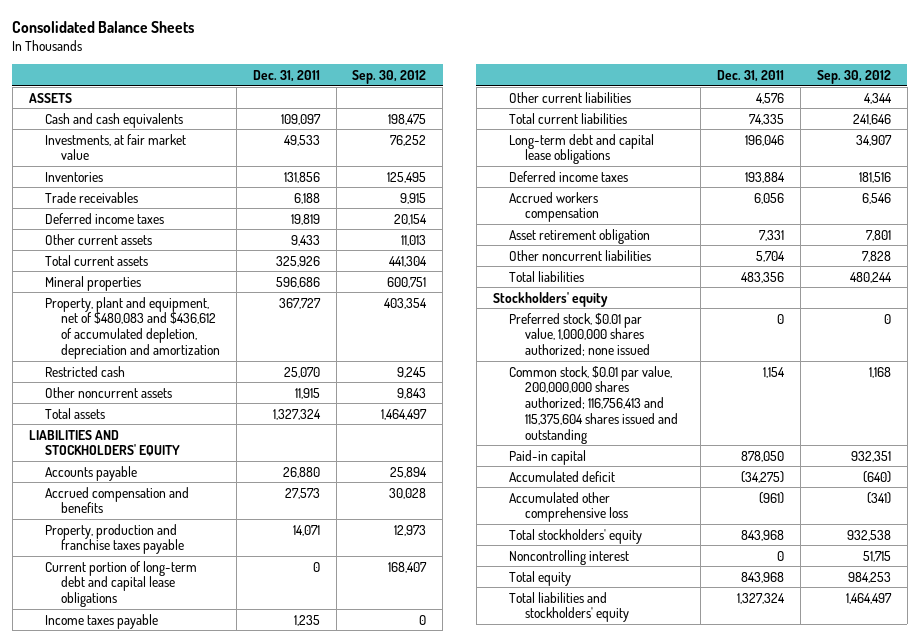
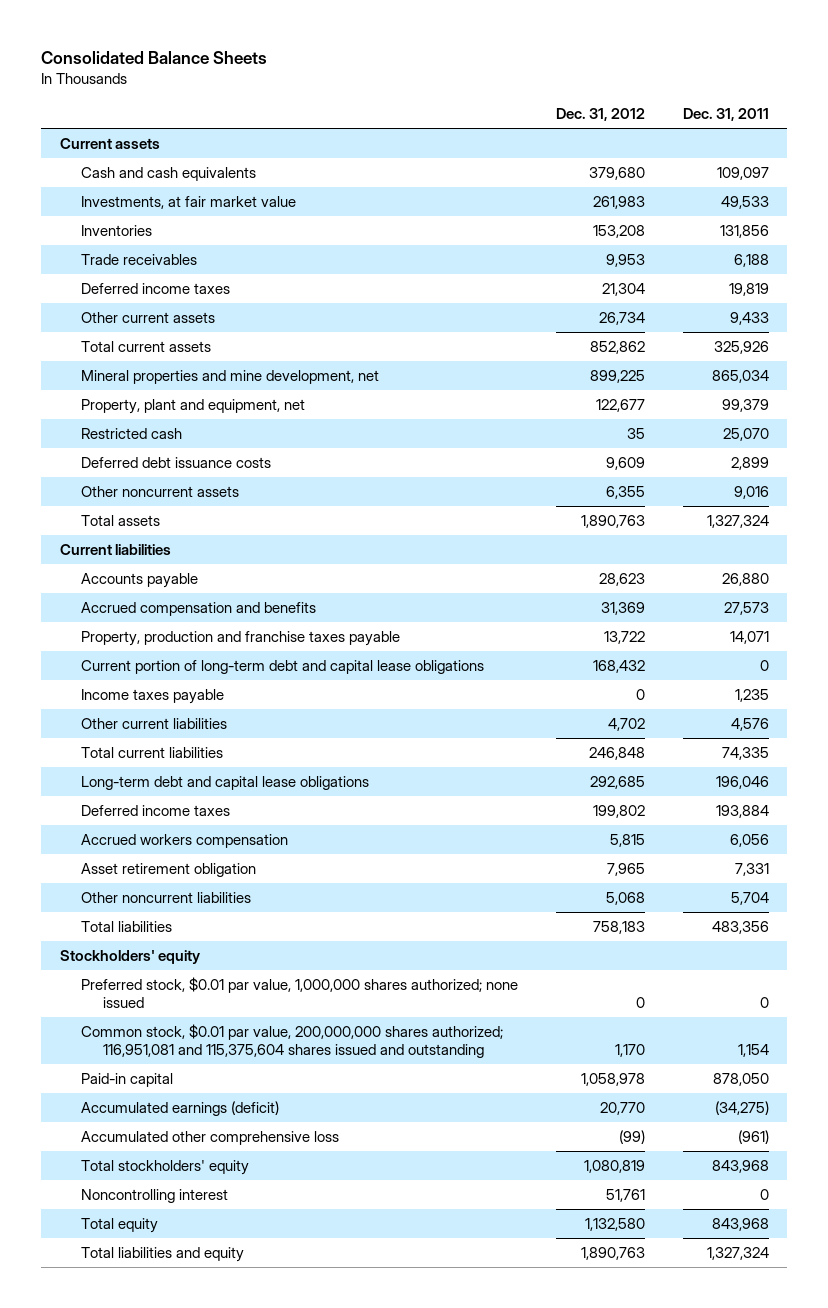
- | Dec. 31, 2011 | Sep. 30, 2012
+ | Dec. 31, 2012 | Dec. 31, 2011
- ASSETS
+ Current assets
- Mineral properties | 596,686 | 600,751
- Property, plant and equipment, net of $480,083 and $436,612 of accumulated depletion, depreciation and amortization | 367,727 | 403,354
+ Mineral properties and mine development, net | 899,225 | 865,034
+ Property, plant and equipment, net | 122,677 | 99,379
- Other noncurrent assets | 11,915 | 9,843
+ Deferred debt issuance costs | 9,609 | 2,899
+ Other noncurrent assets | 6,355 | 9,016
- LIABILITIES AND STOCKHOLDERS' EQUITY
+ Current liabilities
- Common stock, $0.01 par value, 200,000,000 shares authorized; 116,756,413 and 115,375,604 shares issued and outstanding | 1,154 | 1,168
+ Common stock, $0.01 par value, 200,000,000 shares authorized; 116,951,081 and 115,375,604 shares issued and outstanding | 1,170 | 1,154
- Accumulated deficit | (34,275) | (640)
+ Accumulated earnings (deficit) | 20,770 | (34,275)
- Total liabilities and stockholders' equity | 1,327,324 | 1,464,497
+ Total liabilities and equity | 1,890,763 | 1,327,324

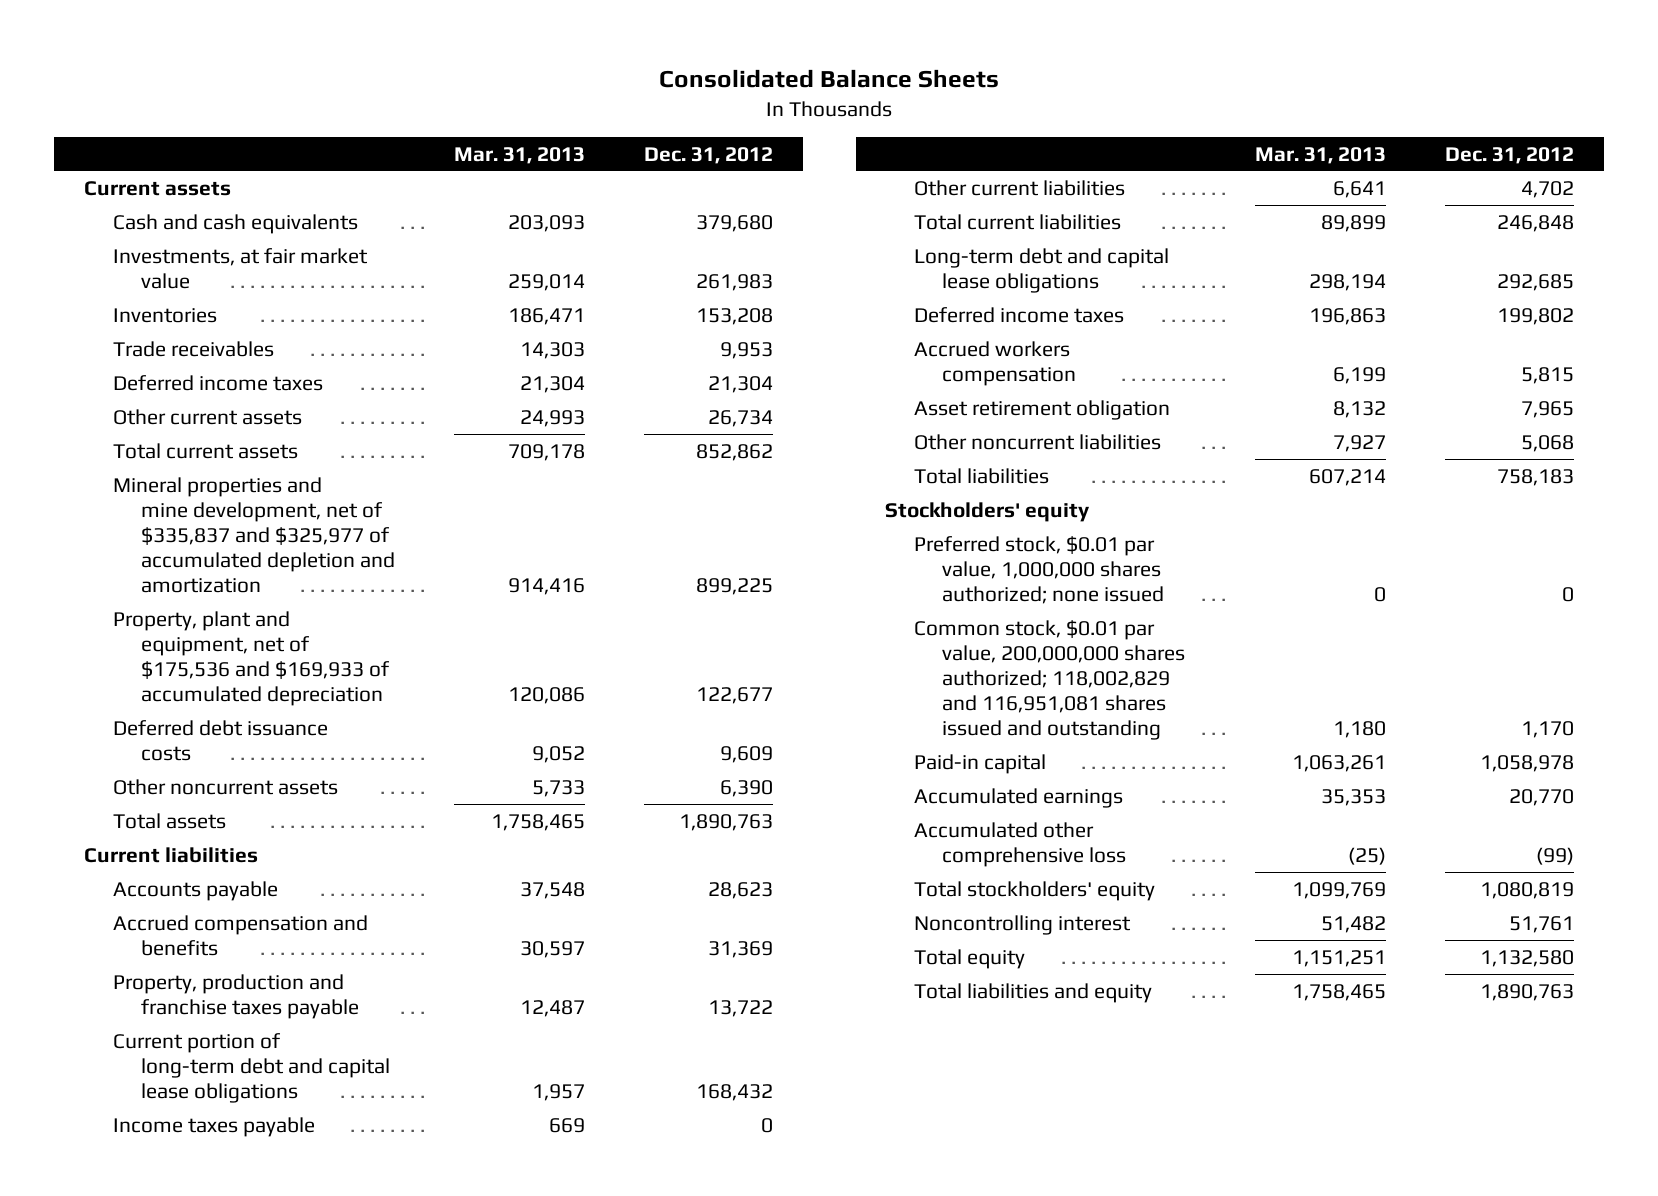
- | Dec. 31, 2012 | Dec. 31, 2011
+ | Mar. 31, 2013 | Dec. 31, 2012
- Mineral properties and mine development, net | 899,225 | 865,034
- Property, plant and equipment, net | 122,677 | 99,379
- Restricted cash | 35 | 25,070
+ Mineral properties and mine development, net of $335,837 and $325,977 of accumulated depletion and amortization | 914,416 | 899,225
+ Property, plant and equipment, net of $175,536 and $169,933 of accumulated depreciation | 120,086 | 122,677
- Other noncurrent assets | 6,355 | 9,016
+ Other noncurrent assets | 5,733 | 6,390
- Common stock, $0.01 par value, 200,000,000 shares authorized; 116,951,081 and 115,375,604 shares issued and outstanding | 1,170 | 1,154
+ Common stock, $0.01 par value, 200,000,000 shares authorized; 118,002,829 and 116,951,081 shares issued and outstanding | 1,180 | 1,170
- Accumulated earnings (deficit) | 20,770 | (34,275)
+ Accumulated earnings | 35,353 | 20,770

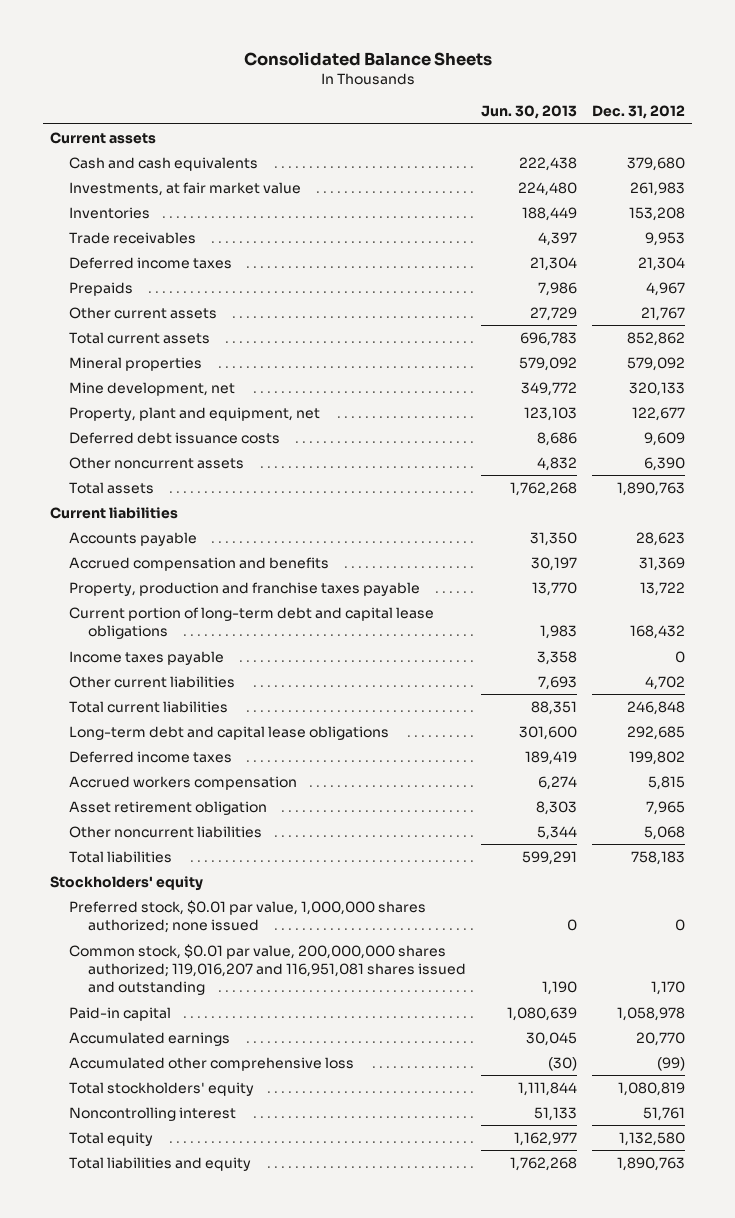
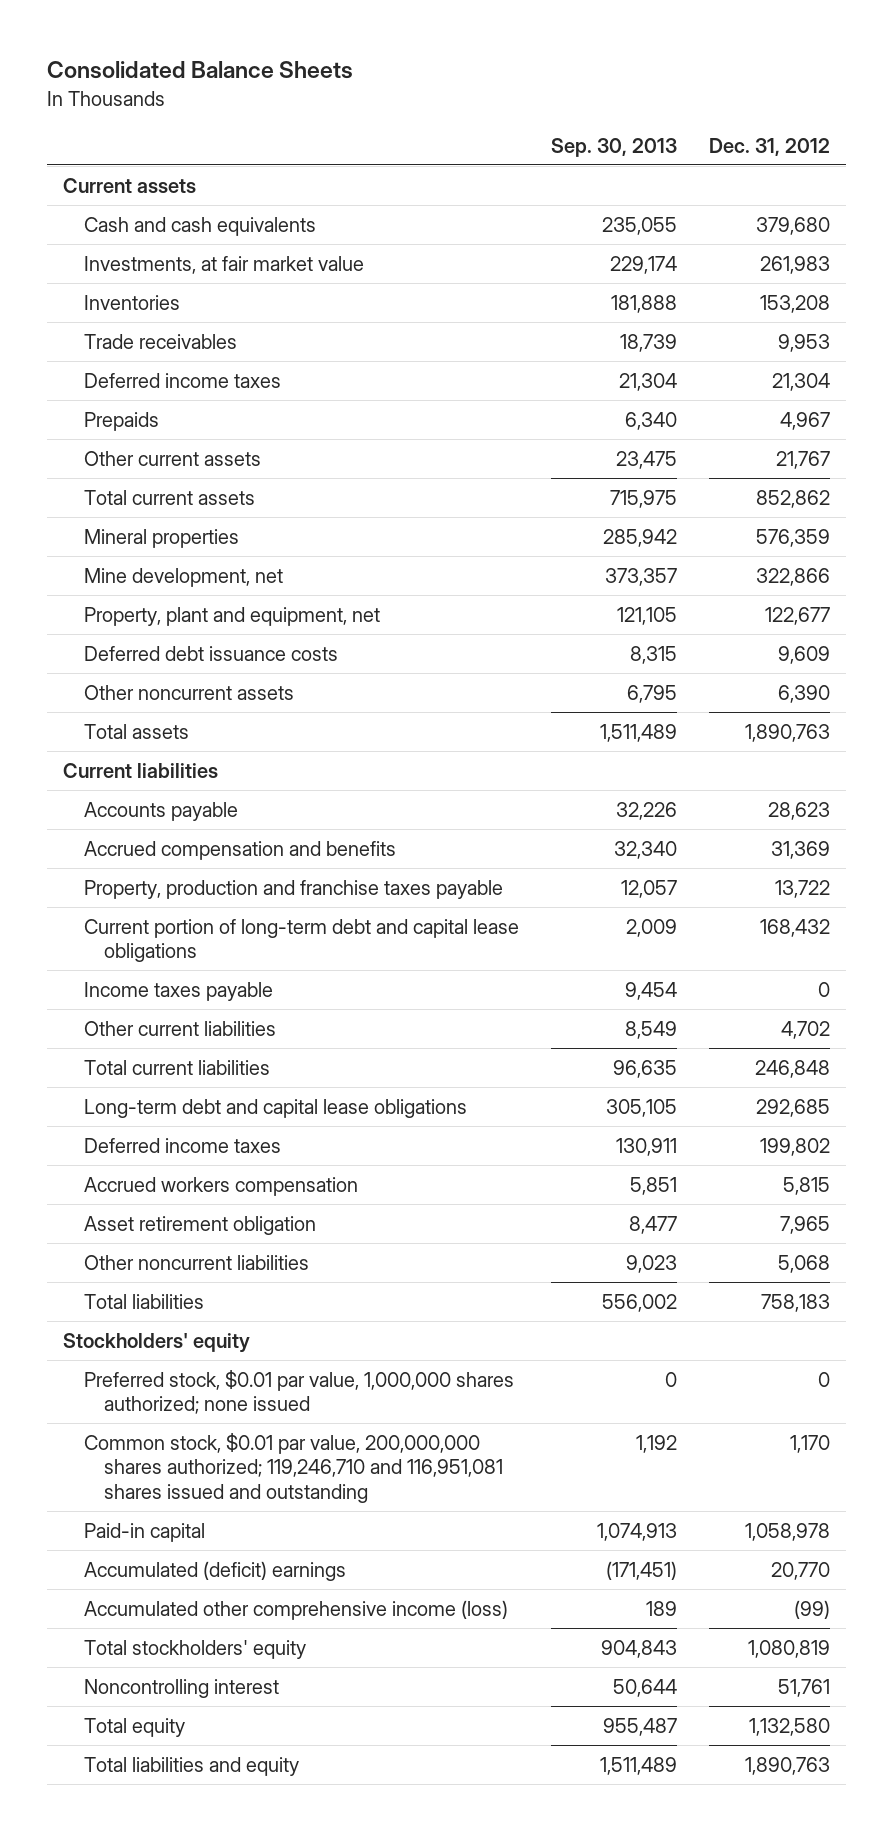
- | Jun. 30, 2013 | Dec. 31, 2012
+ | Sep. 30, 2013 | Dec. 31, 2012
- Mineral properties | 579,092 | 579,092
- Mine development, net | 349,772 | 320,133
+ Mineral properties | 285,942 | 576,359
+ Mine development, net | 373,357 | 322,866
- Common stock, $0.01 par value, 200,000,000 shares authorized; 119,016,207 and 116,951,081 shares issued and outstanding | 1,190 | 1,170
+ Common stock, $0.01 par value, 200,000,000 shares authorized; 119,246,710 and 116,951,081 shares issued and outstanding | 1,192 | 1,170
- Accumulated earnings | 30,045 | 20,770
- Accumulated other comprehensive loss | (30) | (99)
+ Accumulated (deficit) earnings | (171,451) | 20,770
+ Accumulated other comprehensive income (loss) | 189 | (99)

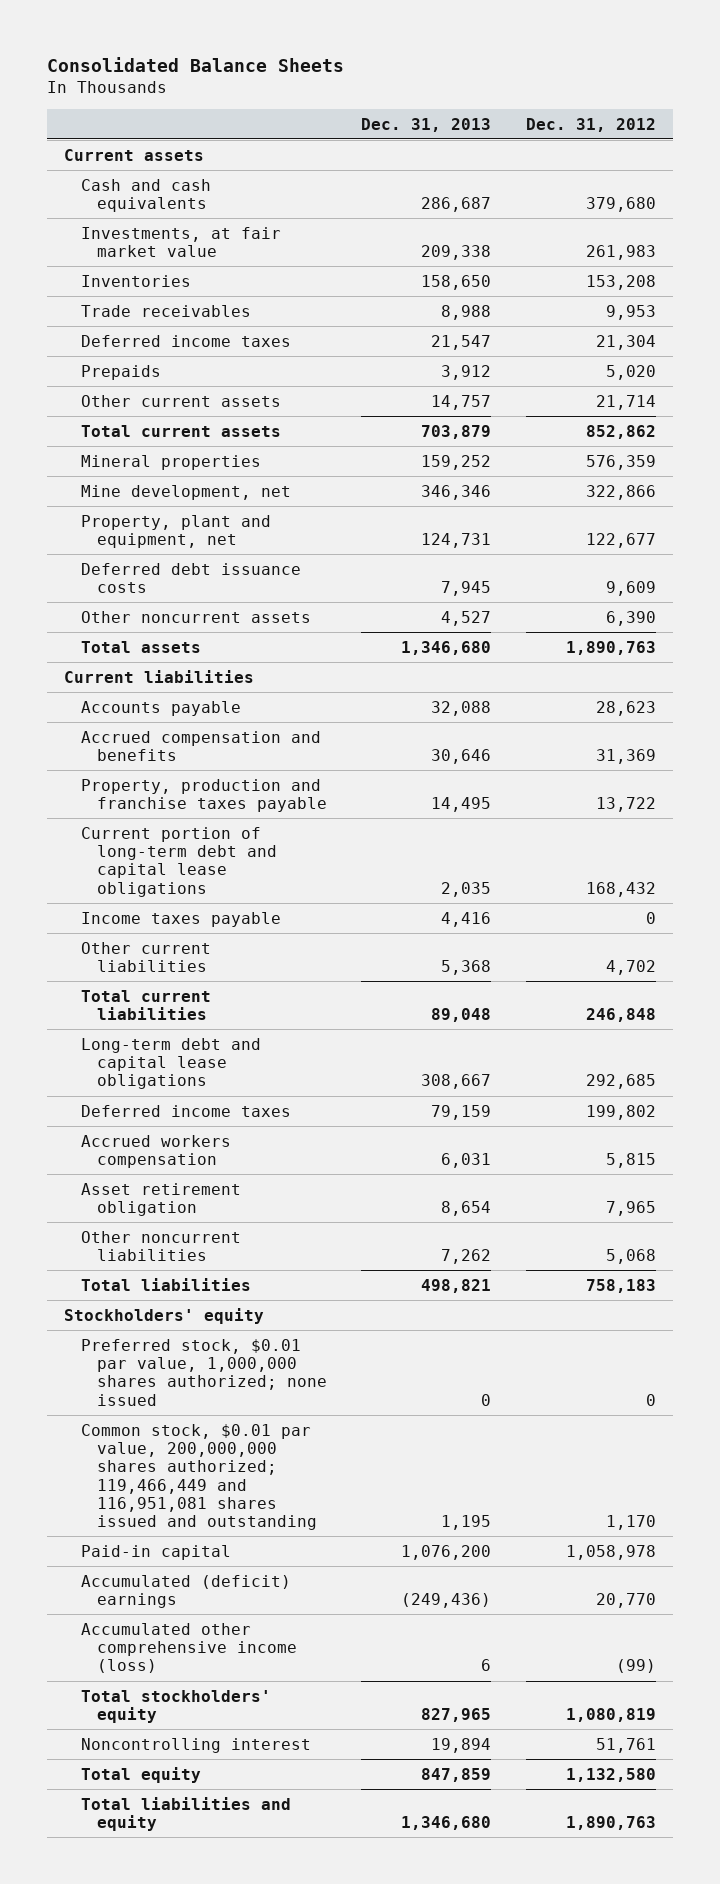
- | Sep. 30, 2013 | Dec. 31, 2012
+ | Dec. 31, 2013 | Dec. 31, 2012
- Prepaids | 6,340 | 4,967
- Other current assets | 23,475 | 21,767
+ Prepaids | 3,912 | 5,020
+ Other current assets | 14,757 | 21,714
- Common stock, $0.01 par value, 200,000,000 shares authorized; 119,246,710 and 116,951,081 shares issued and outstanding | 1,192 | 1,170
+ Common stock, $0.01 par value, 200,000,000 shares authorized; 119,466,449 and 116,951,081 shares issued and outstanding | 1,195 | 1,170

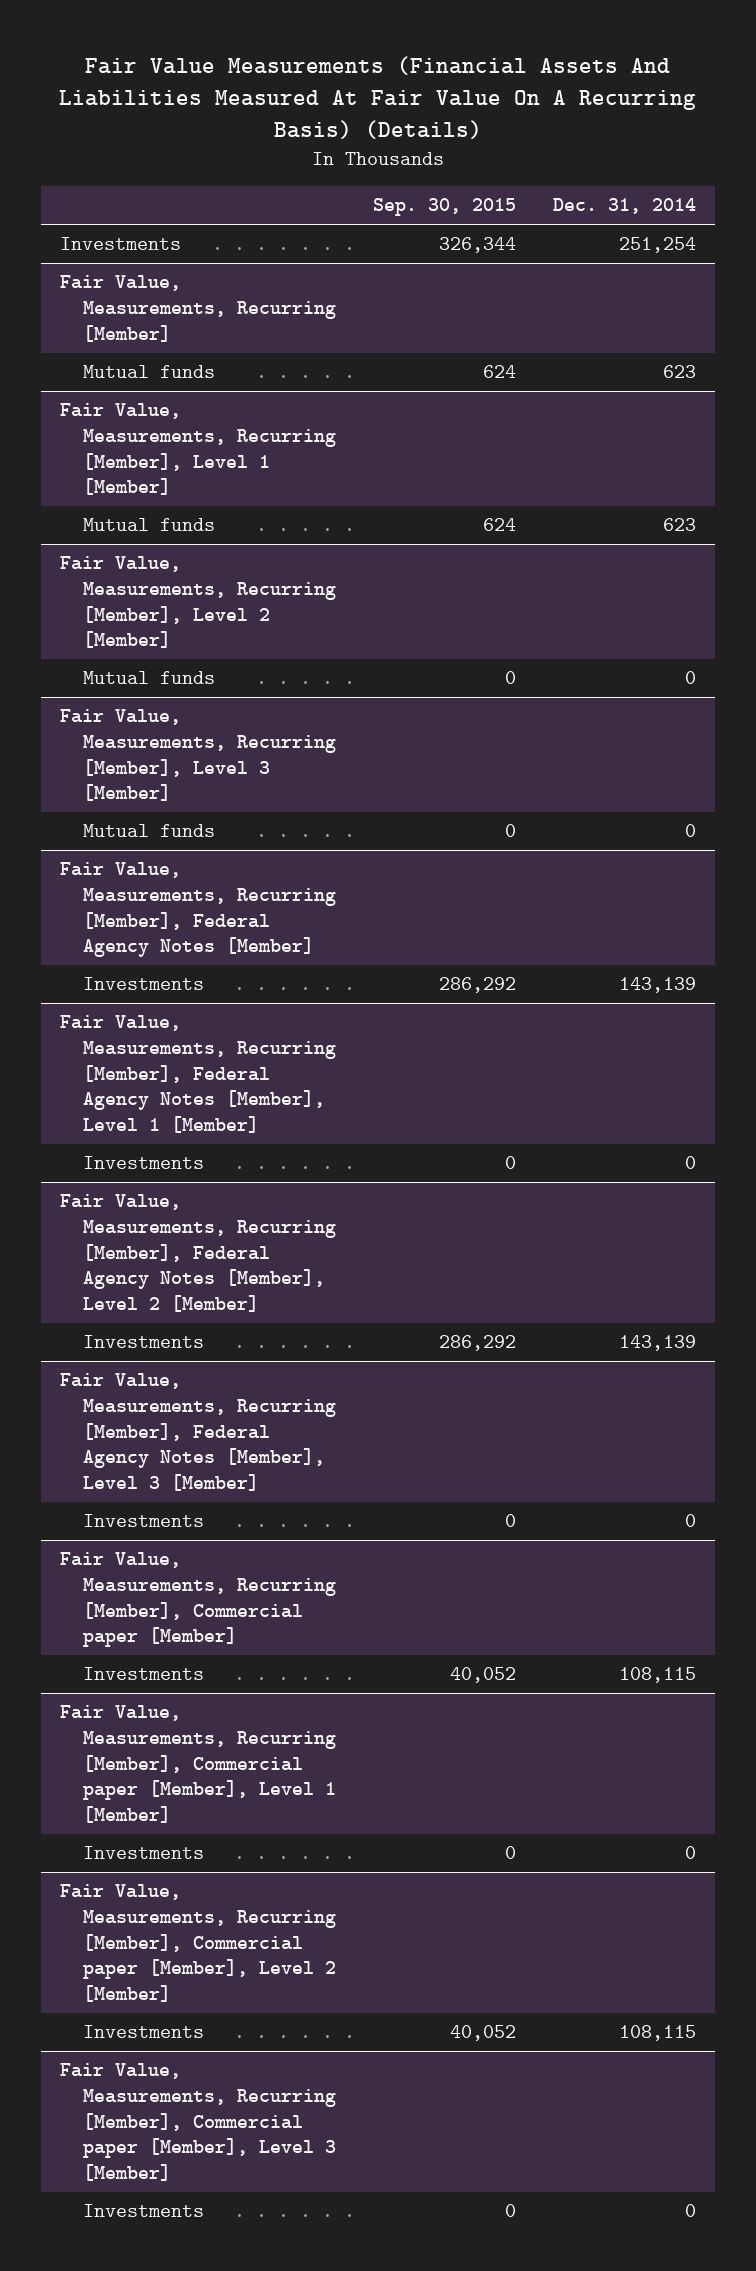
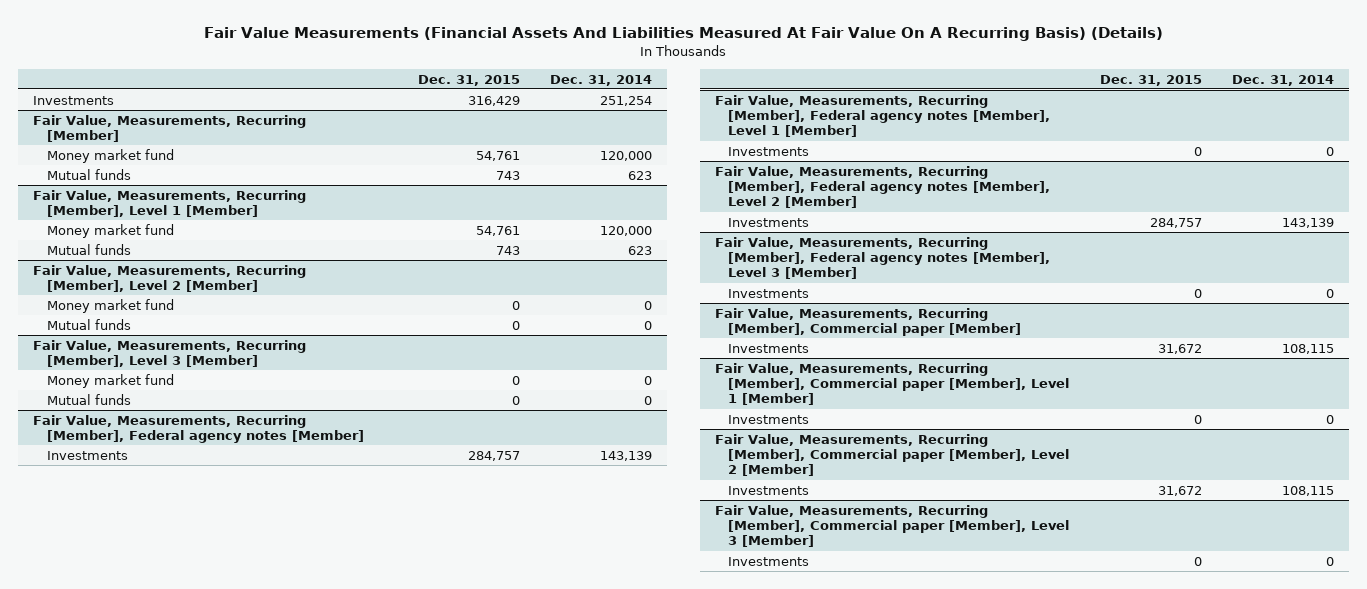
- | Sep. 30, 2015 | Dec. 31, 2014
+ | Dec. 31, 2015 | Dec. 31, 2014
@ Fair Value, Measurements, Recurring [Member]
+ Money market fund | 54,761 | 120,000
@ Fair Value, Measurements, Recurring [Member], Level 1 [Member]
+ Money market fund | 54,761 | 120,000
@ Fair Value, Measurements, Recurring [Member], Level 2 [Member]
+ Money market fund | 0 | 0
@ Fair Value, Measurements, Recurring [Member], Level 3 [Member]
+ Money market fund | 0 | 0
- Fair Value, Measurements, Recurring [Member], Federal Agency Notes [Member]
+ Fair Value, Measurements, Recurring [Member], Federal agency notes [Member]
- Fair Value, Measurements, Recurring [Member], Federal Agency Notes [Member], Level 1 [Member]
+ Fair Value, Measurements, Recurring [Member], Federal agency notes [Member], Level 1 [Member]
- Fair Value, Measurements, Recurring [Member], Federal Agency Notes [Member], Level 2 [Member]
+ Fair Value, Measurements, Recurring [Member], Federal agency notes [Member], Level 2 [Member]
- Fair Value, Measurements, Recurring [Member], Federal Agency Notes [Member], Level 3 [Member]
+ Fair Value, Measurements, Recurring [Member], Federal agency notes [Member], Level 3 [Member]

